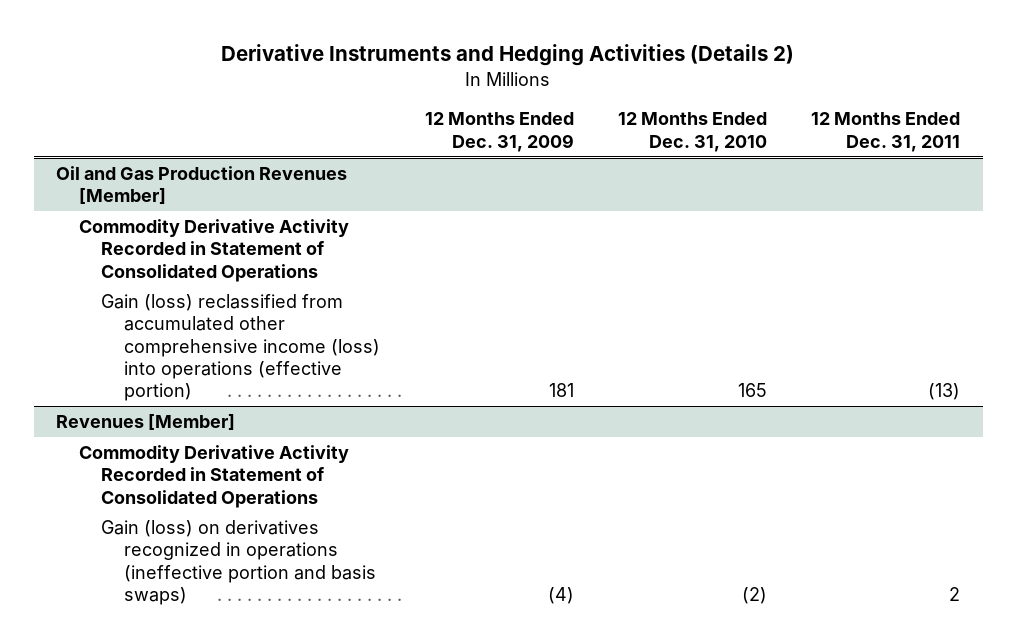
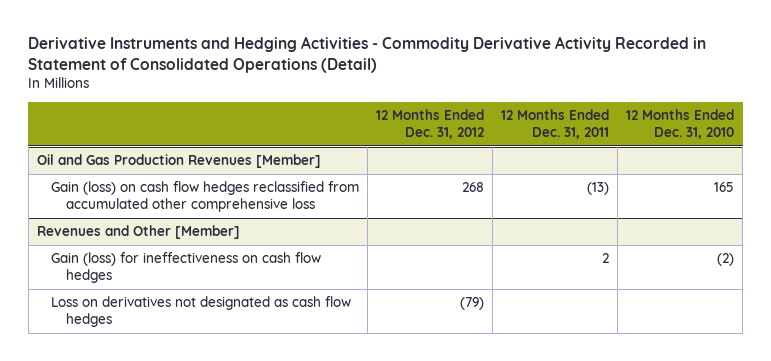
- Derivative Instruments and Hedging Activities (Details 2)
+ Derivative Instruments and Hedging Activities - Commodity Derivative Activity Recorded in Statement of Consolidated Operations (Detail)
- | 12 Months Ended Dec. 31, 2009 | 12 Months Ended Dec. 31, 2010 | 12 Months Ended Dec. 31, 2011
+ | 12 Months Ended Dec. 31, 2012 | 12 Months Ended Dec. 31, 2011 | 12 Months Ended Dec. 31, 2010
@ Oil and Gas Production Revenues [Member]
- Commodity Derivative Activity Recorded in Statement of Consolidated Operations
- Gain (loss) reclassified from accumulated other comprehensive income (loss) into operations (effective portion) | 181 | 165 | (13)
- Revenues [Member]
- Commodity Derivative Activity Recorded in Statement of Consolidated Operations
- Gain (loss) on derivatives recognized in operations (ineffective portion and basis swaps) | (4) | (2) | 2
@ Oil and Gas Production Revenues [Member]
+ Gain (loss) on cash flow hedges reclassified from accumulated other comprehensive loss | 268 | (13) | 165
+ Revenues and Other [Member]
+ Gain (loss) for ineffectiveness on cash flow hedges | | 2 | (2)
+ Loss on derivatives not designated as cash flow hedges | (79) | |

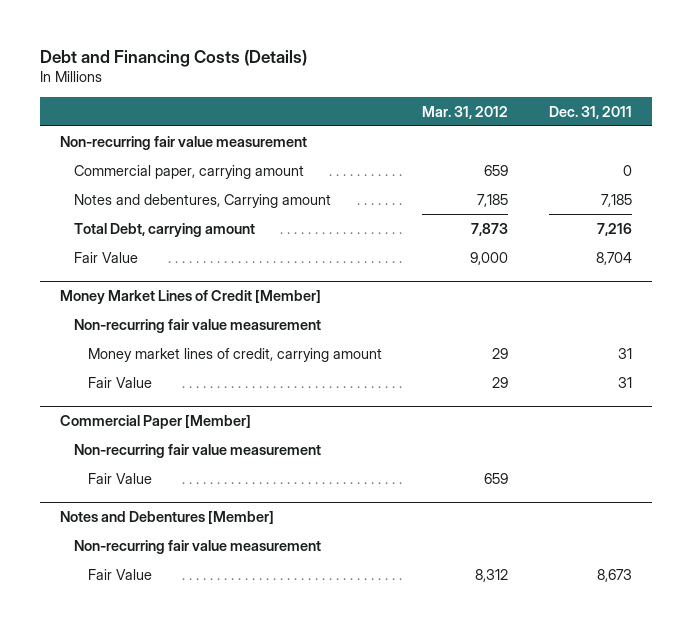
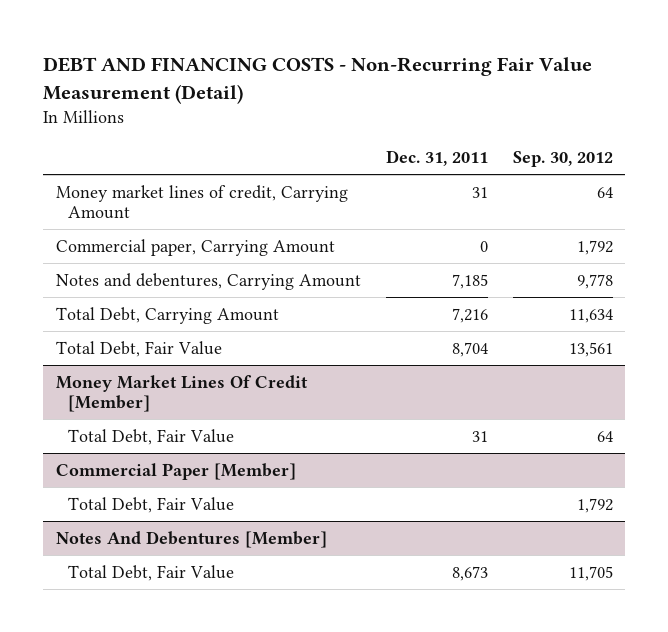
- Debt and Financing Costs (Details)
+ DEBT AND FINANCING COSTS - Non-Recurring Fair Value Measurement (Detail)
- | Mar. 31, 2012 | Dec. 31, 2011
+ | Dec. 31, 2011 | Sep. 30, 2012
- Non-recurring fair value measurement
- Commercial paper, carrying amount | 659 | 0
- Notes and debentures, Carrying amount | 7,185 | 7,185
- Total Debt, carrying amount | 7,873 | 7,216
- Fair Value | 9,000 | 8,704
- Money Market Lines of Credit [Member]
- Non-recurring fair value measurement
- Money market lines of credit, carrying amount | 29 | 31
- Fair Value | 29 | 31
+ Money market lines of credit, Carrying Amount | 31 | 64
+ Commercial paper, Carrying Amount | 0 | 1,792
+ Notes and debentures, Carrying Amount | 7,185 | 9,778
+ Total Debt, Carrying Amount | 7,216 | 11,634
+ Total Debt, Fair Value | 8,704 | 13,561
+ Money Market Lines Of Credit [Member]
+ Total Debt, Fair Value | 31 | 64
@ Commercial Paper [Member]
- Non-recurring fair value measurement
- Fair Value | 659 |
- Notes and Debentures [Member]
- Non-recurring fair value measurement
- Fair Value | 8,312 | 8,673
@ Commercial Paper [Member]
+ Total Debt, Fair Value | | 1,792
+ Notes And Debentures [Member]
+ Total Debt, Fair Value | 8,673 | 11,705

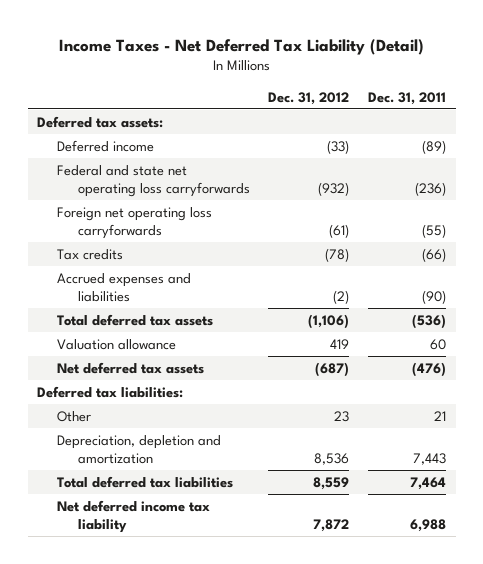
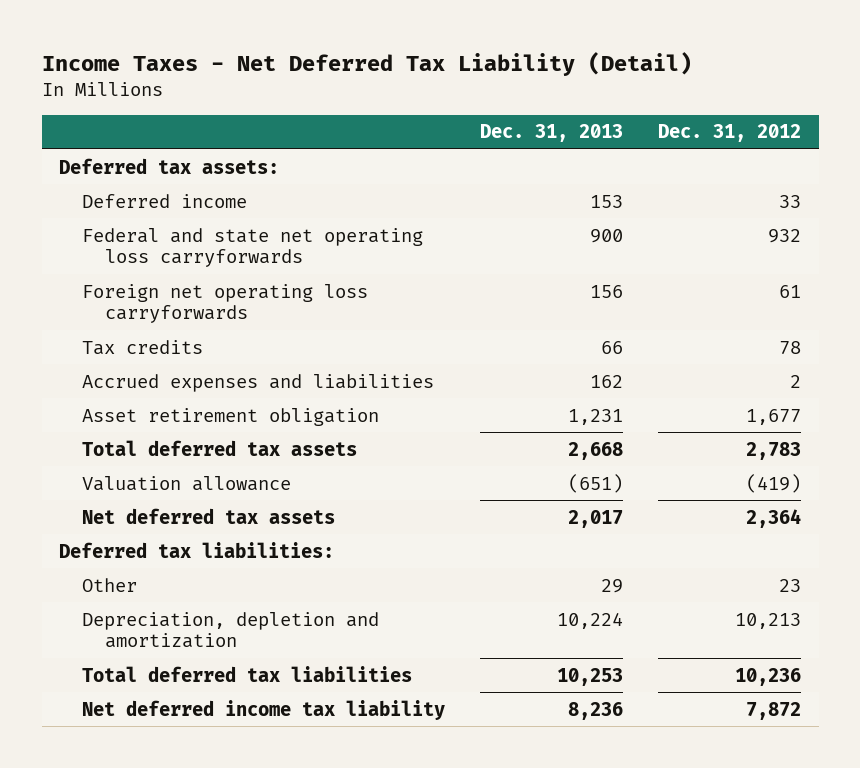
- | Dec. 31, 2012 | Dec. 31, 2011
+ | Dec. 31, 2013 | Dec. 31, 2012
- Deferred income | (33) | (89)
- Federal and state net operating loss carryforwards | (932) | (236)
- Foreign net operating loss carryforwards | (61) | (55)
- Tax credits | (78) | (66)
- Accrued expenses and liabilities | (2) | (90)
- Total deferred tax assets | (1,106) | (536)
- Valuation allowance | 419 | 60
- Net deferred tax assets | (687) | (476)
+ Deferred income | 153 | 33
+ Federal and state net operating loss carryforwards | 900 | 932
+ Foreign net operating loss carryforwards | 156 | 61
+ Tax credits | 66 | 78
+ Accrued expenses and liabilities | 162 | 2
+ Asset retirement obligation | 1,231 | 1,677
+ Total deferred tax assets | 2,668 | 2,783
+ Valuation allowance | (651) | (419)
+ Net deferred tax assets | 2,017 | 2,364
- Depreciation, depletion and amortization | 8,536 | 7,443
- Total deferred tax liabilities | 8,559 | 7,464
+ Depreciation, depletion and amortization | 10,224 | 10,213
+ Total deferred tax liabilities | 10,253 | 10,236

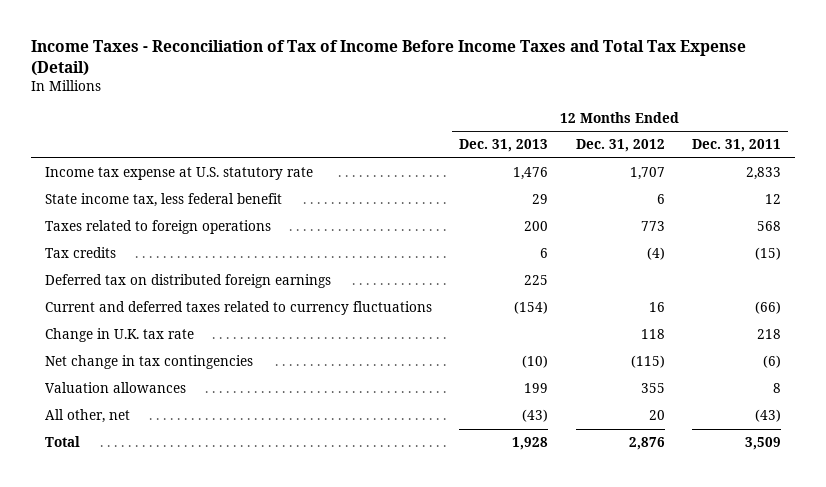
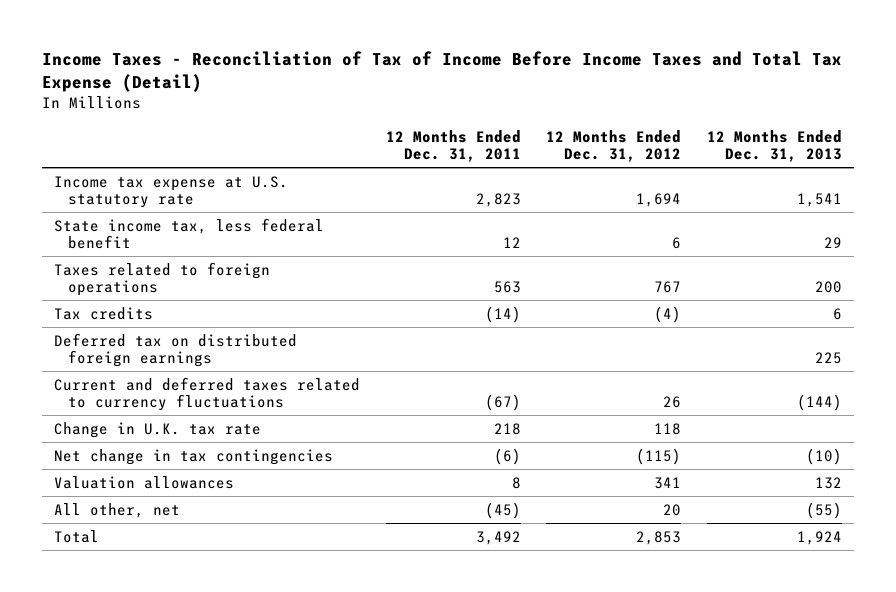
- | 12 Months Ended Dec. 31, 2013 | 12 Months Ended Dec. 31, 2012 | 12 Months Ended Dec. 31, 2011
+ | 12 Months Ended Dec. 31, 2011 | 12 Months Ended Dec. 31, 2012 | 12 Months Ended Dec. 31, 2013
- Income tax expense at U.S. statutory rate | 1,476 | 1,707 | 2,833
+ Income tax expense at U.S. statutory rate | 2,823 | 1,694 | 1,541
- Taxes related to foreign operations | 200 | 773 | 568
- Tax credits | 6 | (4) | (15)
+ Taxes related to foreign operations | 563 | 767 | 200
+ Tax credits | (14) | (4) | 6
- Current and deferred taxes related to currency fluctuations | (154) | 16 | (66)
+ Current and deferred taxes related to currency fluctuations | (67) | 26 | (144)
- Valuation allowances | 199 | 355 | 8
- All other, net | (43) | 20 | (43)
- Total | 1,928 | 2,876 | 3,509
+ Valuation allowances | 8 | 341 | 132
+ All other, net | (45) | 20 | (55)
+ Total | 3,492 | 2,853 | 1,924

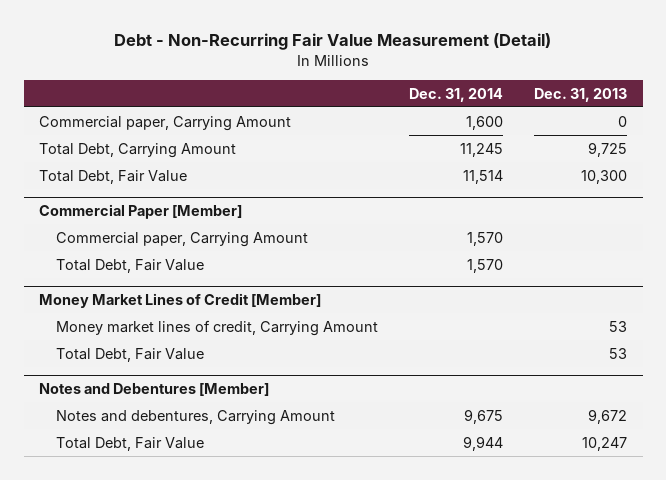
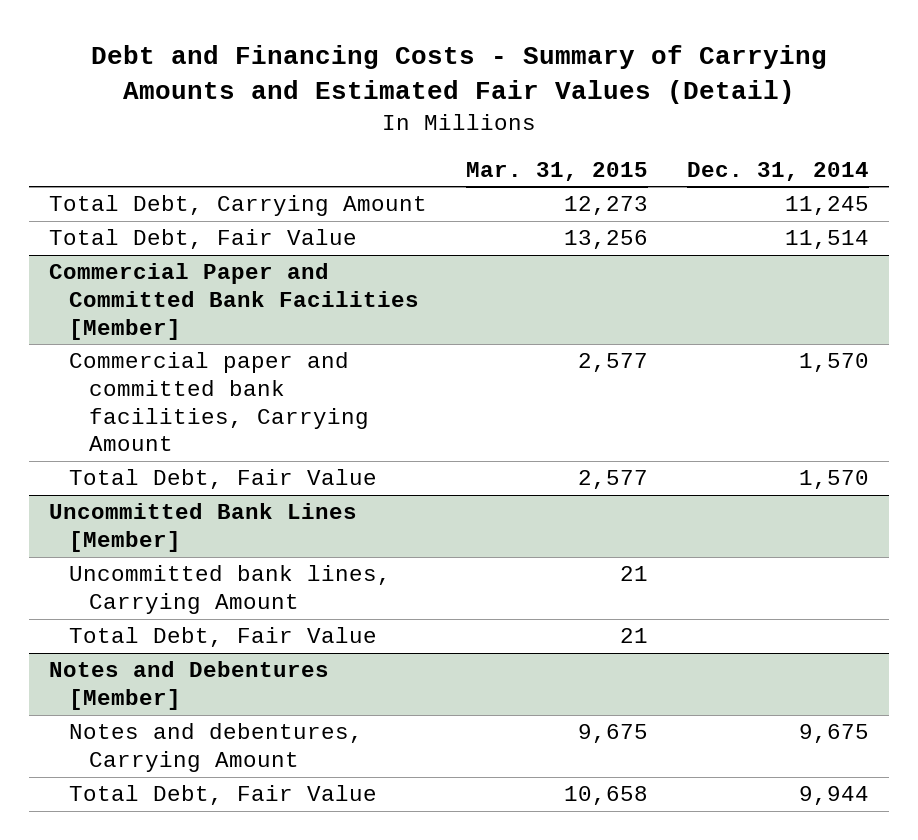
- Debt - Non-Recurring Fair Value Measurement (Detail)
+ Debt and Financing Costs - Summary of Carrying Amounts and Estimated Fair Values (Detail)
- | Dec. 31, 2014 | Dec. 31, 2013
+ | Mar. 31, 2015 | Dec. 31, 2014
- Commercial paper, Carrying Amount | 1,600 | 0
- Commercial Paper [Member]
- Commercial paper, Carrying Amount | 1,570 |
+ Commercial Paper and Committed Bank Facilities [Member]
+ Commercial paper and committed bank facilities, Carrying Amount | 2,577 | 1,570
- Money Market Lines of Credit [Member]
- Money market lines of credit, Carrying Amount | | 53
+ Uncommitted Bank Lines [Member]
+ Uncommitted bank lines, Carrying Amount | 21 |

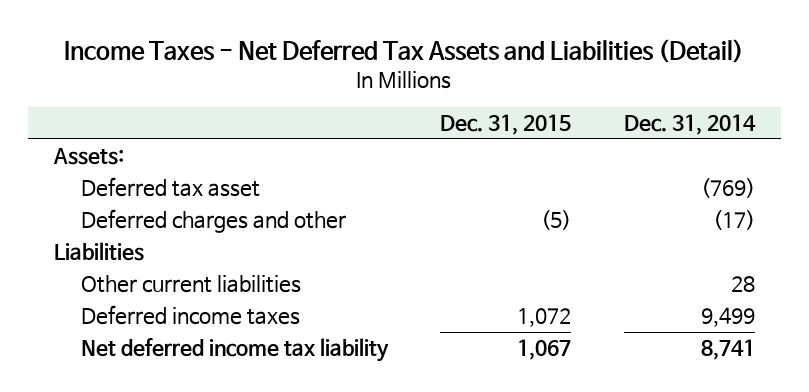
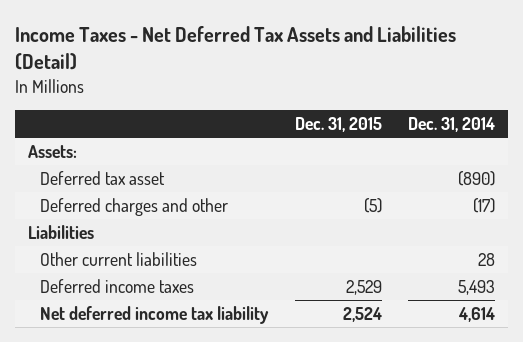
- Deferred tax asset | | (769)
+ Deferred tax asset | | (890)
- Deferred income taxes | 1,072 | 9,499
- Net deferred income tax liability | 1,067 | 8,741
+ Deferred income taxes | 2,529 | 5,493
+ Net deferred income tax liability | 2,524 | 4,614

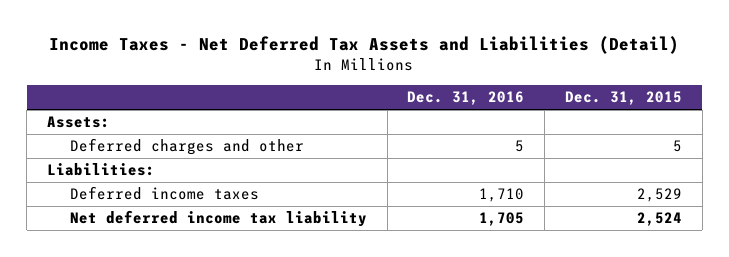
- | Dec. 31, 2015 | Dec. 31, 2014
+ | Dec. 31, 2016 | Dec. 31, 2015
- Deferred tax asset | | (890)
- Deferred charges and other | (5) | (17)
- Liabilities
- Other current liabilities | | 28
+ Deferred charges and other | 5 | 5
+ Liabilities:

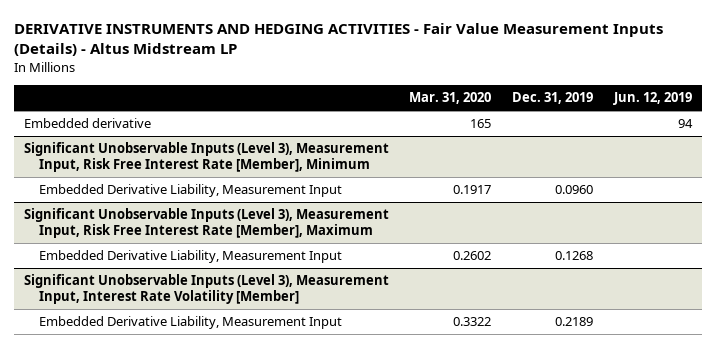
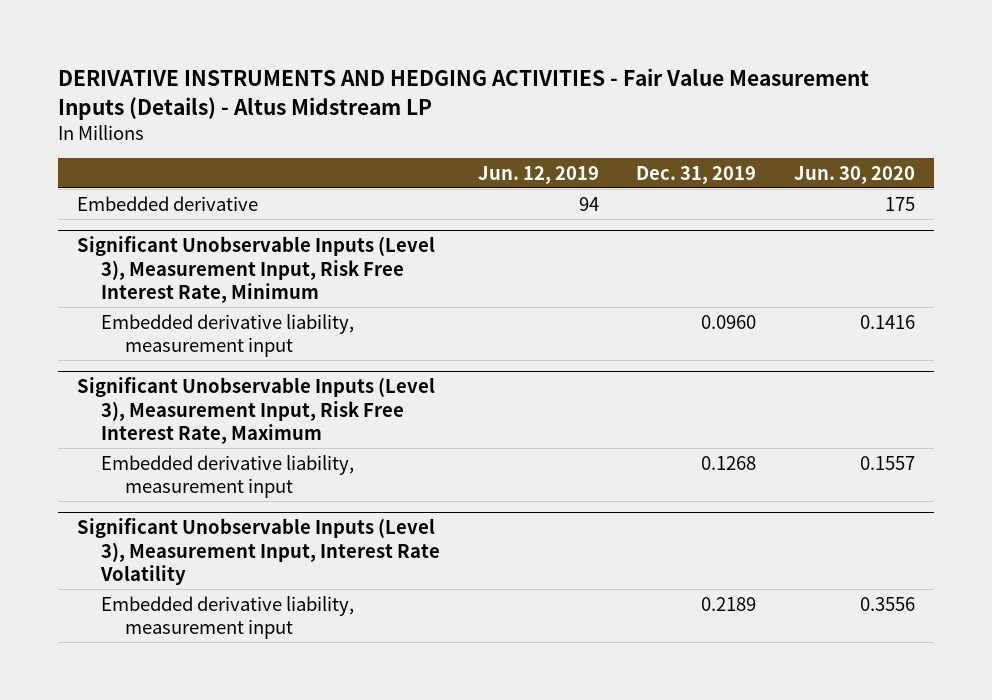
- | Mar. 31, 2020 | Dec. 31, 2019 | Jun. 12, 2019
+ | Jun. 12, 2019 | Dec. 31, 2019 | Jun. 30, 2020
- Significant Unobservable Inputs (Level 3), Measurement Input, Risk Free Interest Rate [Member], Minimum
- Embedded Derivative Liability, Measurement Input | 0.1917 | 0.0960 |
- Significant Unobservable Inputs (Level 3), Measurement Input, Risk Free Interest Rate [Member], Maximum
- Embedded Derivative Liability, Measurement Input | 0.2602 | 0.1268 |
- Significant Unobservable Inputs (Level 3), Measurement Input, Interest Rate Volatility [Member]
- Embedded Derivative Liability, Measurement Input | 0.3322 | 0.2189 |
+ Significant Unobservable Inputs (Level 3), Measurement Input, Risk Free Interest Rate, Minimum
+ Embedded derivative liability, measurement input | | 0.0960 | 0.1416
+ Significant Unobservable Inputs (Level 3), Measurement Input, Risk Free Interest Rate, Maximum
+ Embedded derivative liability, measurement input | | 0.1268 | 0.1557
+ Significant Unobservable Inputs (Level 3), Measurement Input, Interest Rate Volatility
+ Embedded derivative liability, measurement input | | 0.2189 | 0.3556

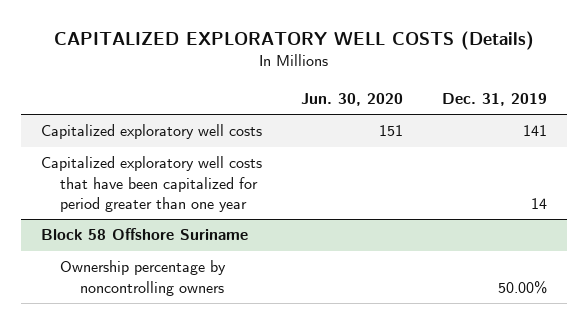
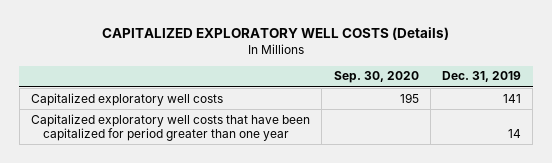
- | Jun. 30, 2020 | Dec. 31, 2019
+ | Sep. 30, 2020 | Dec. 31, 2019
- Block 58 Offshore Suriname
- Ownership percentage by noncontrolling owners | | 50.00%

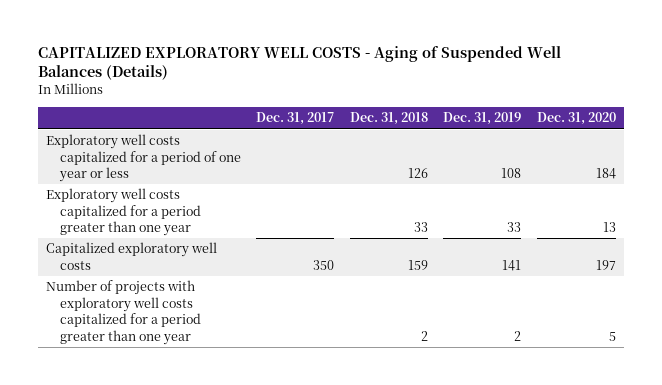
- CAPITALIZED EXPLORATORY WELL COSTS (Details)
+ CAPITALIZED EXPLORATORY WELL COSTS - Aging of Suspended Well Balances (Details)
- | Sep. 30, 2020 | Dec. 31, 2019
+ | Dec. 31, 2017 | Dec. 31, 2018 | Dec. 31, 2019 | Dec. 31, 2020
+ Exploratory well costs capitalized for a period of one year or less | | 126 | 108 | 184
+ Exploratory well costs capitalized for a period greater than one year | | 33 | 33 | 13
- Capitalized exploratory well costs that have been capitalized for period greater than one year | | 14
+ Number of projects with exploratory well costs capitalized for a period greater than one year | | 2 | 2 | 5

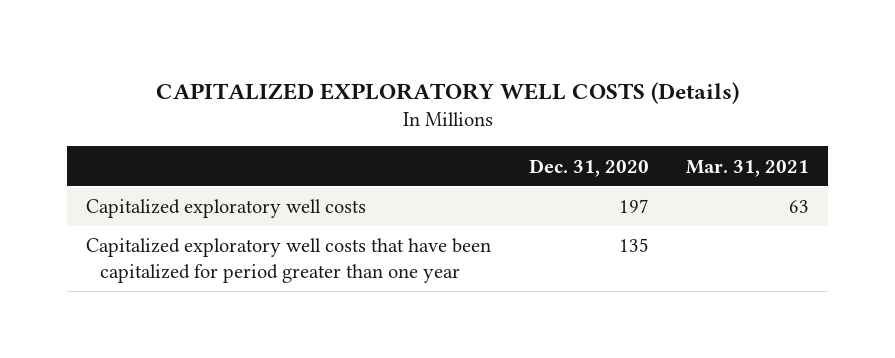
- CAPITALIZED EXPLORATORY WELL COSTS - Aging of Suspended Well Balances (Details)
+ CAPITALIZED EXPLORATORY WELL COSTS (Details)
- | Dec. 31, 2017 | Dec. 31, 2018 | Dec. 31, 2019 | Dec. 31, 2020
+ | Dec. 31, 2020 | Mar. 31, 2021
- Exploratory well costs capitalized for a period of one year or less | | 126 | 108 | 184
- Exploratory well costs capitalized for a period greater than one year | | 33 | 33 | 13
- Number of projects with exploratory well costs capitalized for a period greater than one year | | 2 | 2 | 5
+ Capitalized exploratory well costs that have been capitalized for period greater than one year | 135 |

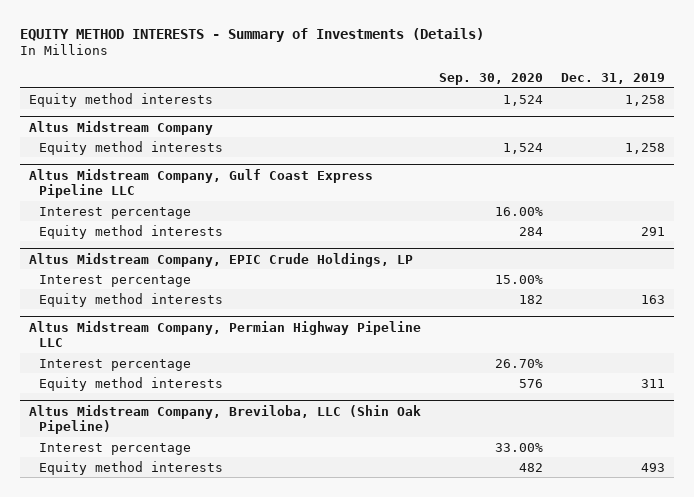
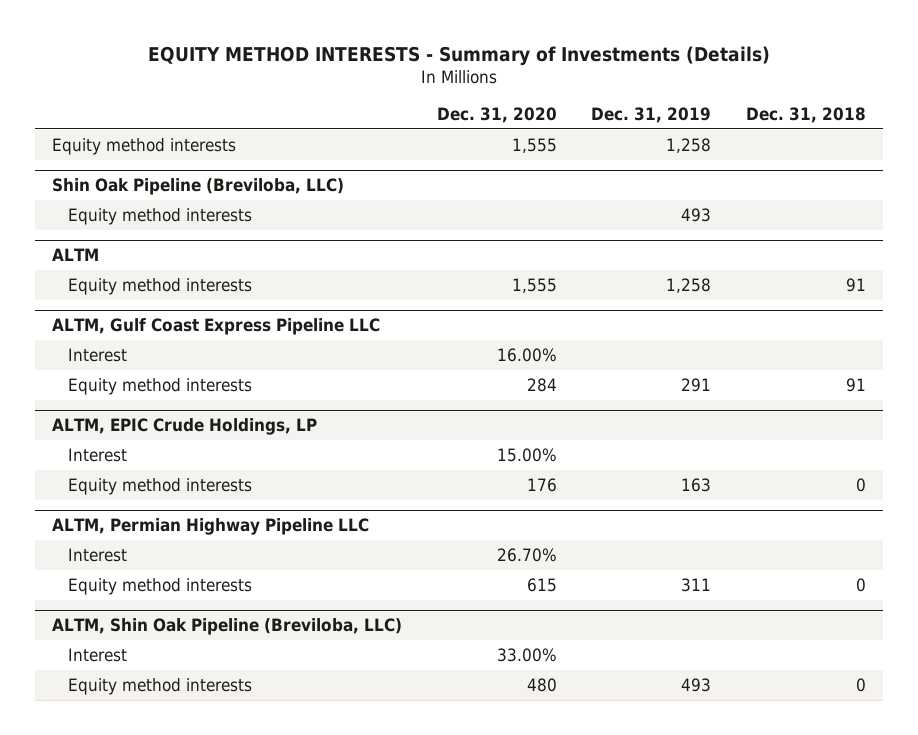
- | Sep. 30, 2020 | Dec. 31, 2019
+ | Dec. 31, 2020 | Dec. 31, 2019 | Dec. 31, 2018
- Altus Midstream Company
+ Shin Oak Pipeline (Breviloba, LLC)
+ Equity method interests | | 493 |
+ ALTM
- Altus Midstream Company, Gulf Coast Express Pipeline LLC
- Interest percentage | 16.00% |
+ ALTM, Gulf Coast Express Pipeline LLC
+ Interest | 16.00% | |
- Altus Midstream Company, EPIC Crude Holdings, LP
- Interest percentage | 15.00% |
+ ALTM, EPIC Crude Holdings, LP
+ Interest | 15.00% | |
- Altus Midstream Company, Permian Highway Pipeline LLC
- Interest percentage | 26.70% |
+ ALTM, Permian Highway Pipeline LLC
+ Interest | 26.70% | |
- Altus Midstream Company, Breviloba, LLC (Shin Oak Pipeline)
- Interest percentage | 33.00% |
+ ALTM, Shin Oak Pipeline (Breviloba, LLC)
+ Interest | 33.00% | |

